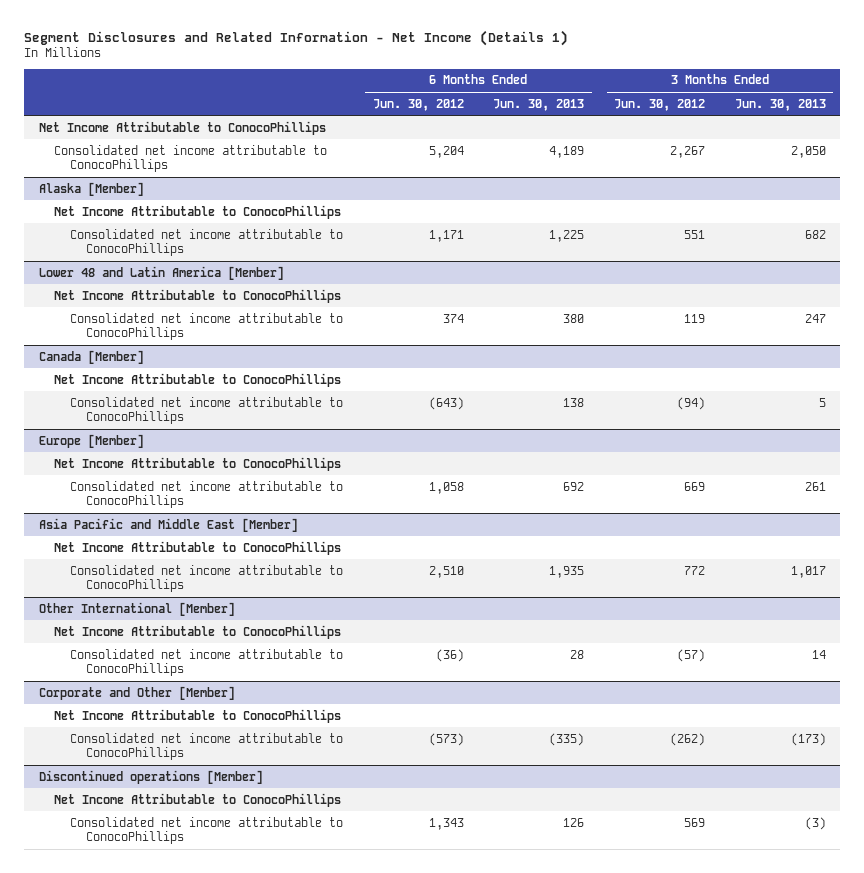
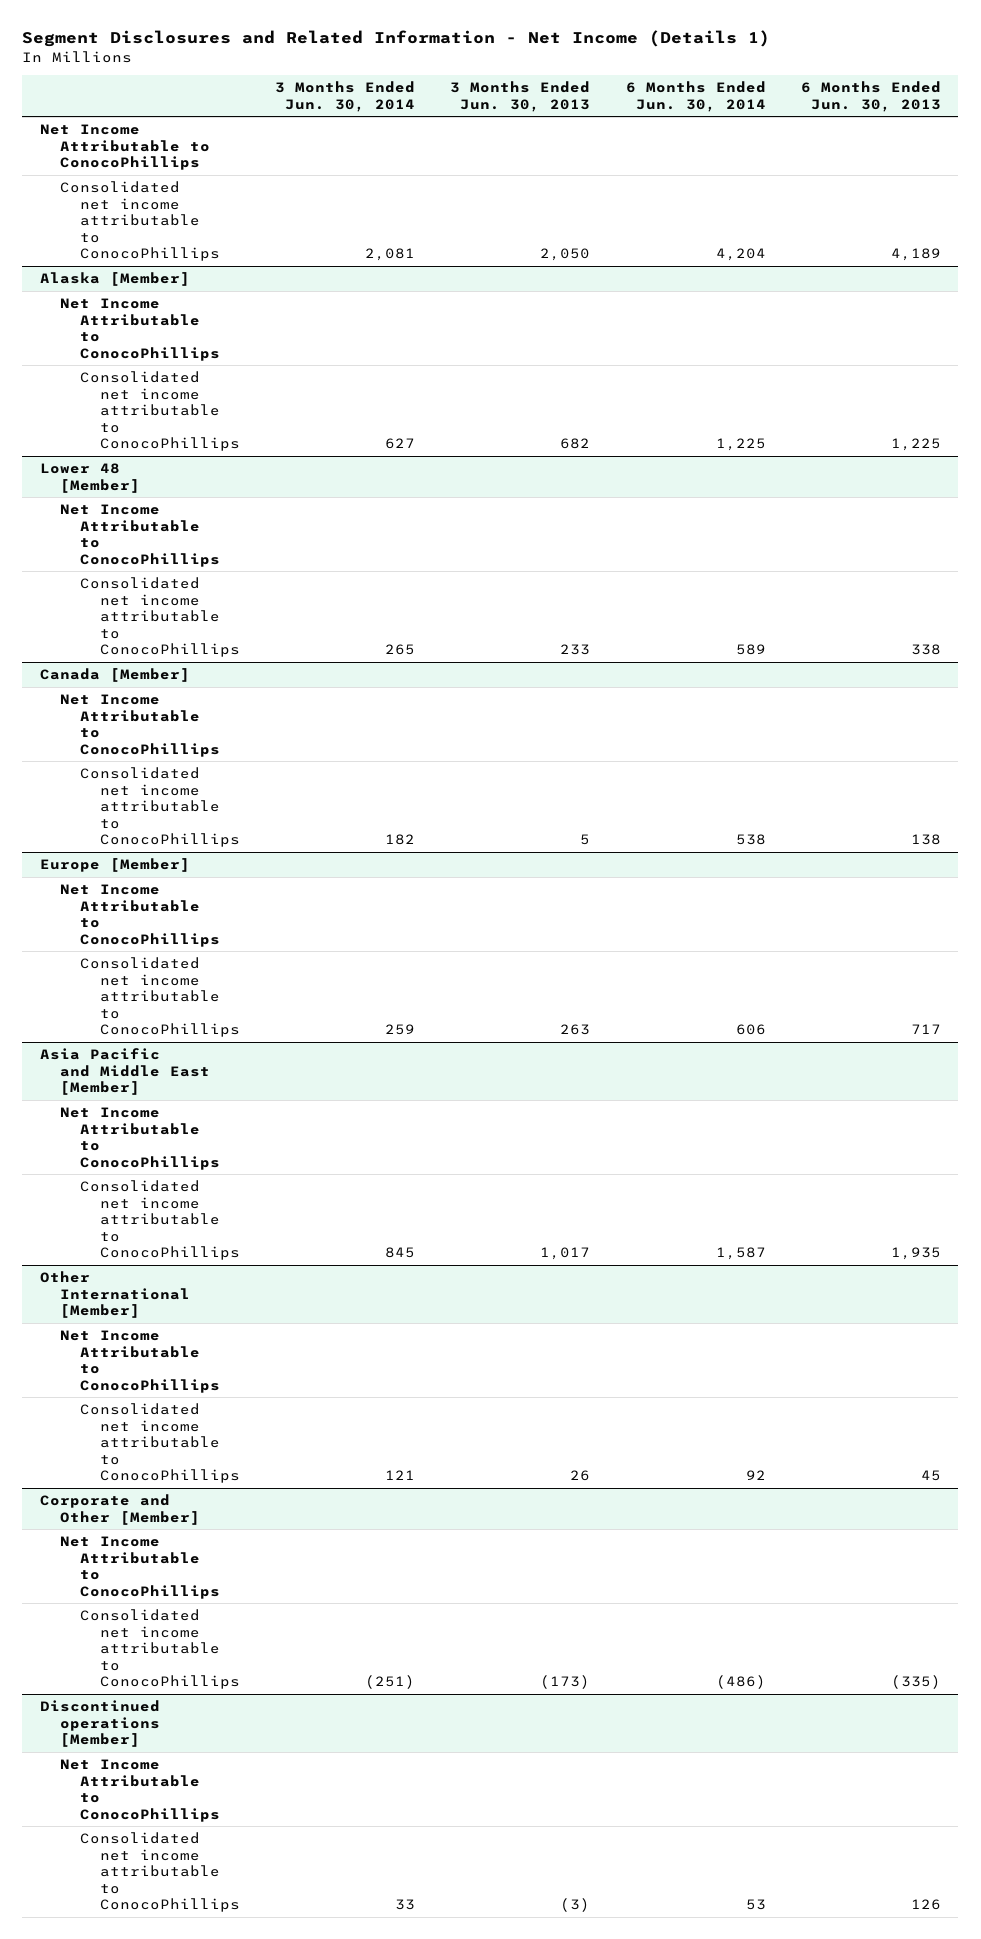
- | 6 Months Ended Jun. 30, 2012 | 6 Months Ended Jun. 30, 2013 | 3 Months Ended Jun. 30, 2012 | 3 Months Ended Jun. 30, 2013
+ | 3 Months Ended Jun. 30, 2014 | 3 Months Ended Jun. 30, 2013 | 6 Months Ended Jun. 30, 2014 | 6 Months Ended Jun. 30, 2013
- Lower 48 and Latin America [Member]
+ Lower 48 [Member]
- Consolidated net income attributable to ConocoPhillips | 374 | 380 | 119 | 247
+ Consolidated net income attributable to ConocoPhillips | 265 | 233 | 589 | 338
@ Europe [Member]
- Consolidated net income attributable to ConocoPhillips | 1,058 | 692 | 669 | 261
+ Consolidated net income attributable to ConocoPhillips | 259 | 263 | 606 | 717
@ Other International [Member]
- Consolidated net income attributable to ConocoPhillips | (36) | 28 | (57) | 14
+ Consolidated net income attributable to ConocoPhillips | 121 | 26 | 92 | 45

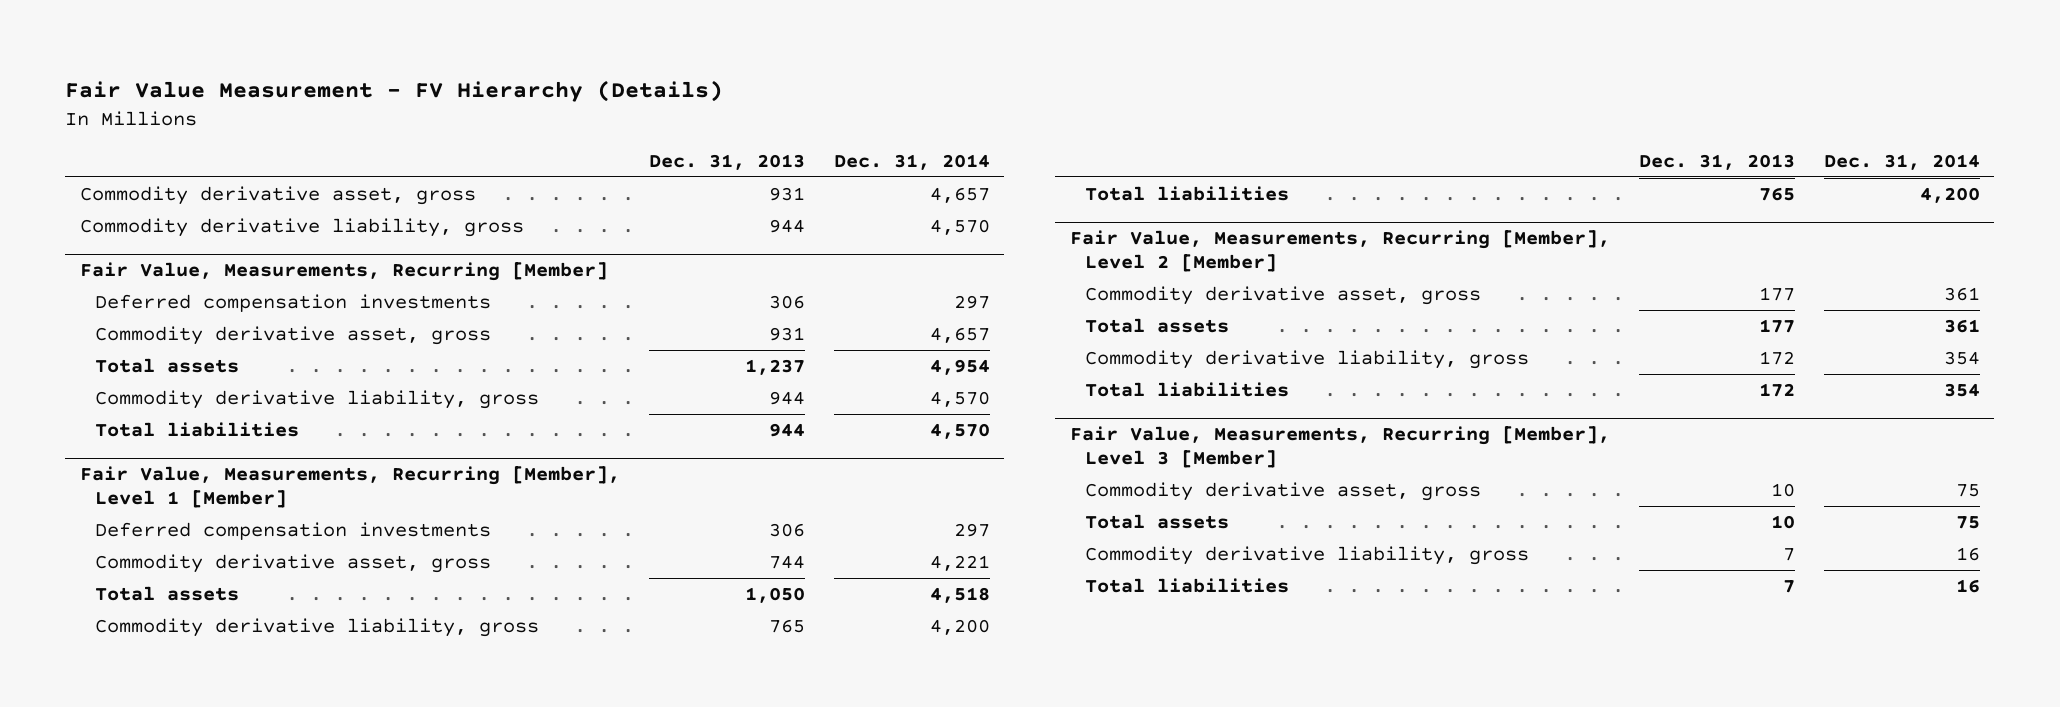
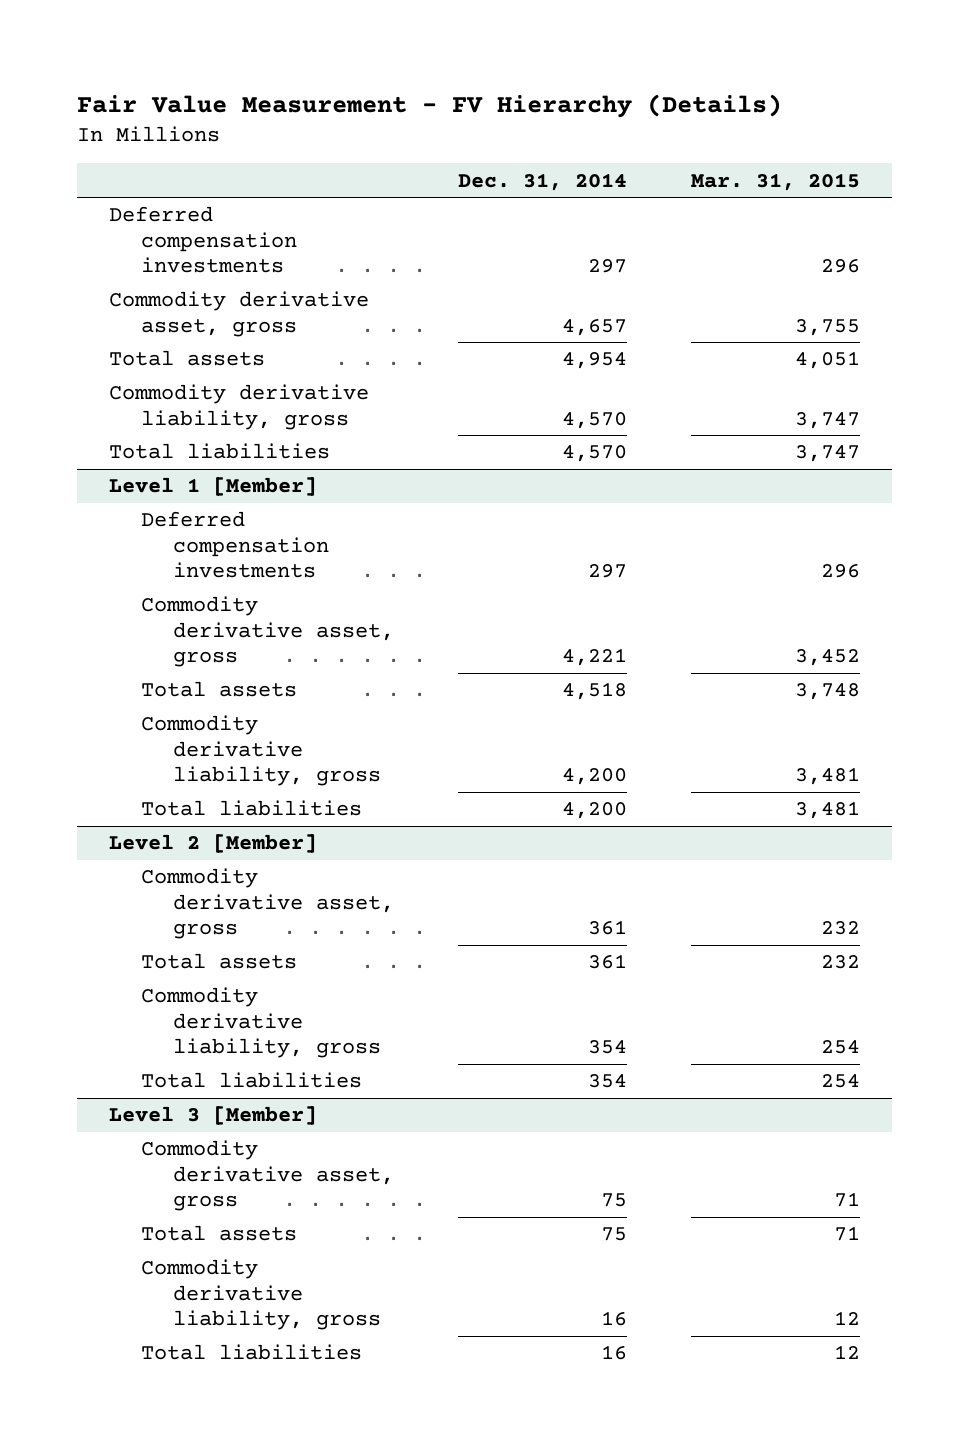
- | Dec. 31, 2013 | Dec. 31, 2014
+ | Dec. 31, 2014 | Mar. 31, 2015
- Commodity derivative asset, gross | 931 | 4,657
- Commodity derivative liability, gross | 944 | 4,570
- Fair Value, Measurements, Recurring [Member]
- Fair Value, Measurements, Recurring [Member], Level 1 [Member]
+ Level 1 [Member]
- Fair Value, Measurements, Recurring [Member], Level 2 [Member]
+ Level 2 [Member]
- Fair Value, Measurements, Recurring [Member], Level 3 [Member]
+ Level 3 [Member]

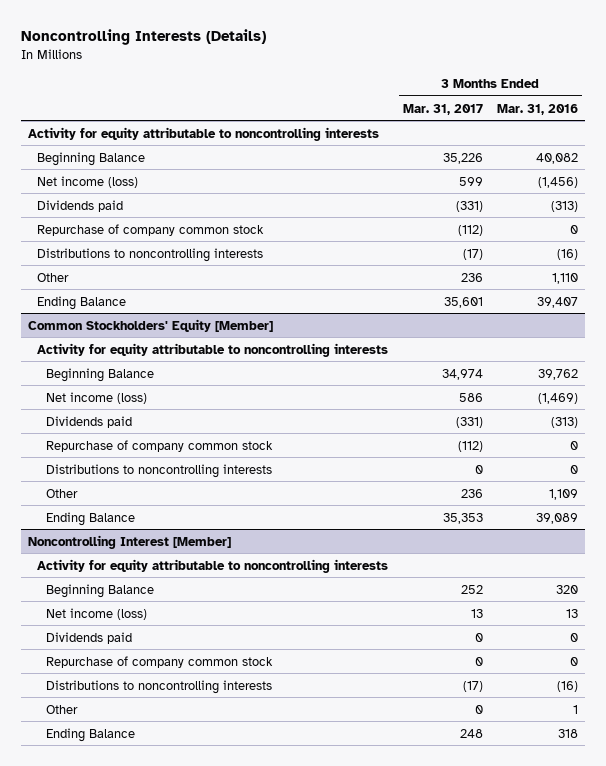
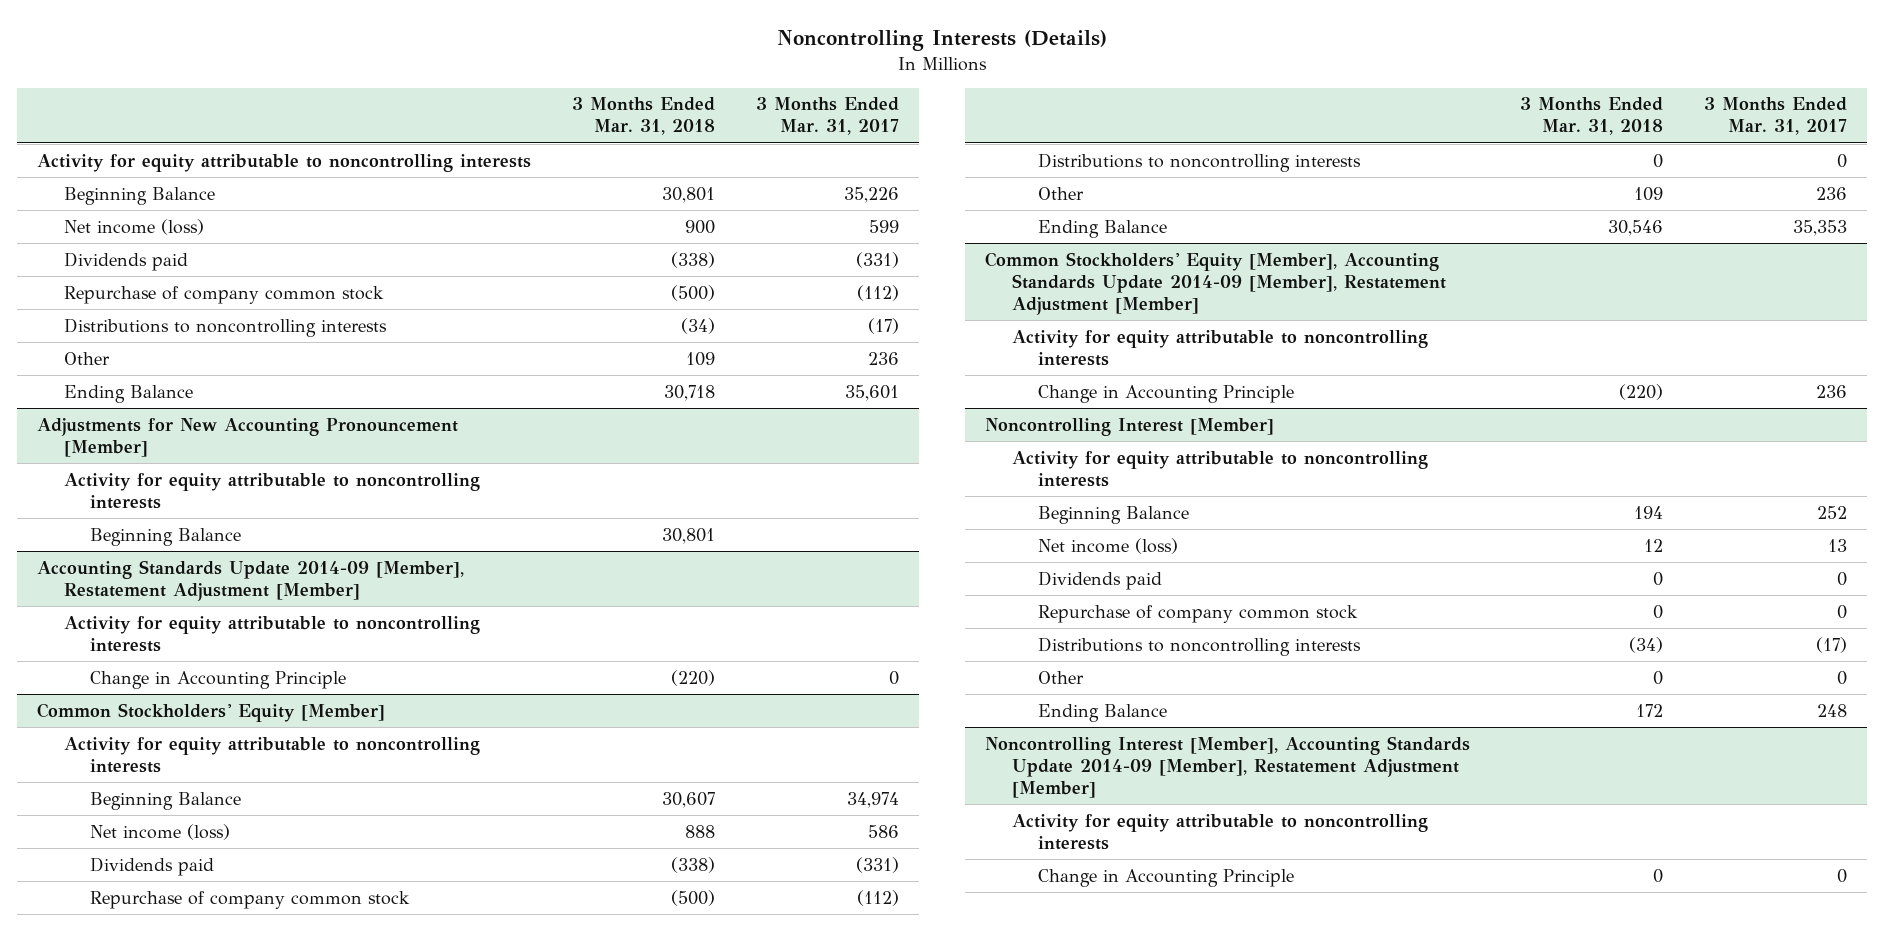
- | 3 Months Ended Mar. 31, 2017 | 3 Months Ended Mar. 31, 2016
+ | 3 Months Ended Mar. 31, 2018 | 3 Months Ended Mar. 31, 2017
+ Adjustments for New Accounting Pronouncement [Member]
+ Activity for equity attributable to noncontrolling interests
+ Beginning Balance | 30,801 |
+ Accounting Standards Update 2014-09 [Member], Restatement Adjustment [Member]
+ Activity for equity attributable to noncontrolling interests
+ Change in Accounting Principle | (220) | 0
+ Common Stockholders' Equity [Member], Accounting Standards Update 2014-09 [Member], Restatement Adjustment [Member]
+ Activity for equity attributable to noncontrolling interests
+ Change in Accounting Principle | (220) | 236
+ Noncontrolling Interest [Member], Accounting Standards Update 2014-09 [Member], Restatement Adjustment [Member]
+ Activity for equity attributable to noncontrolling interests
+ Change in Accounting Principle | 0 | 0

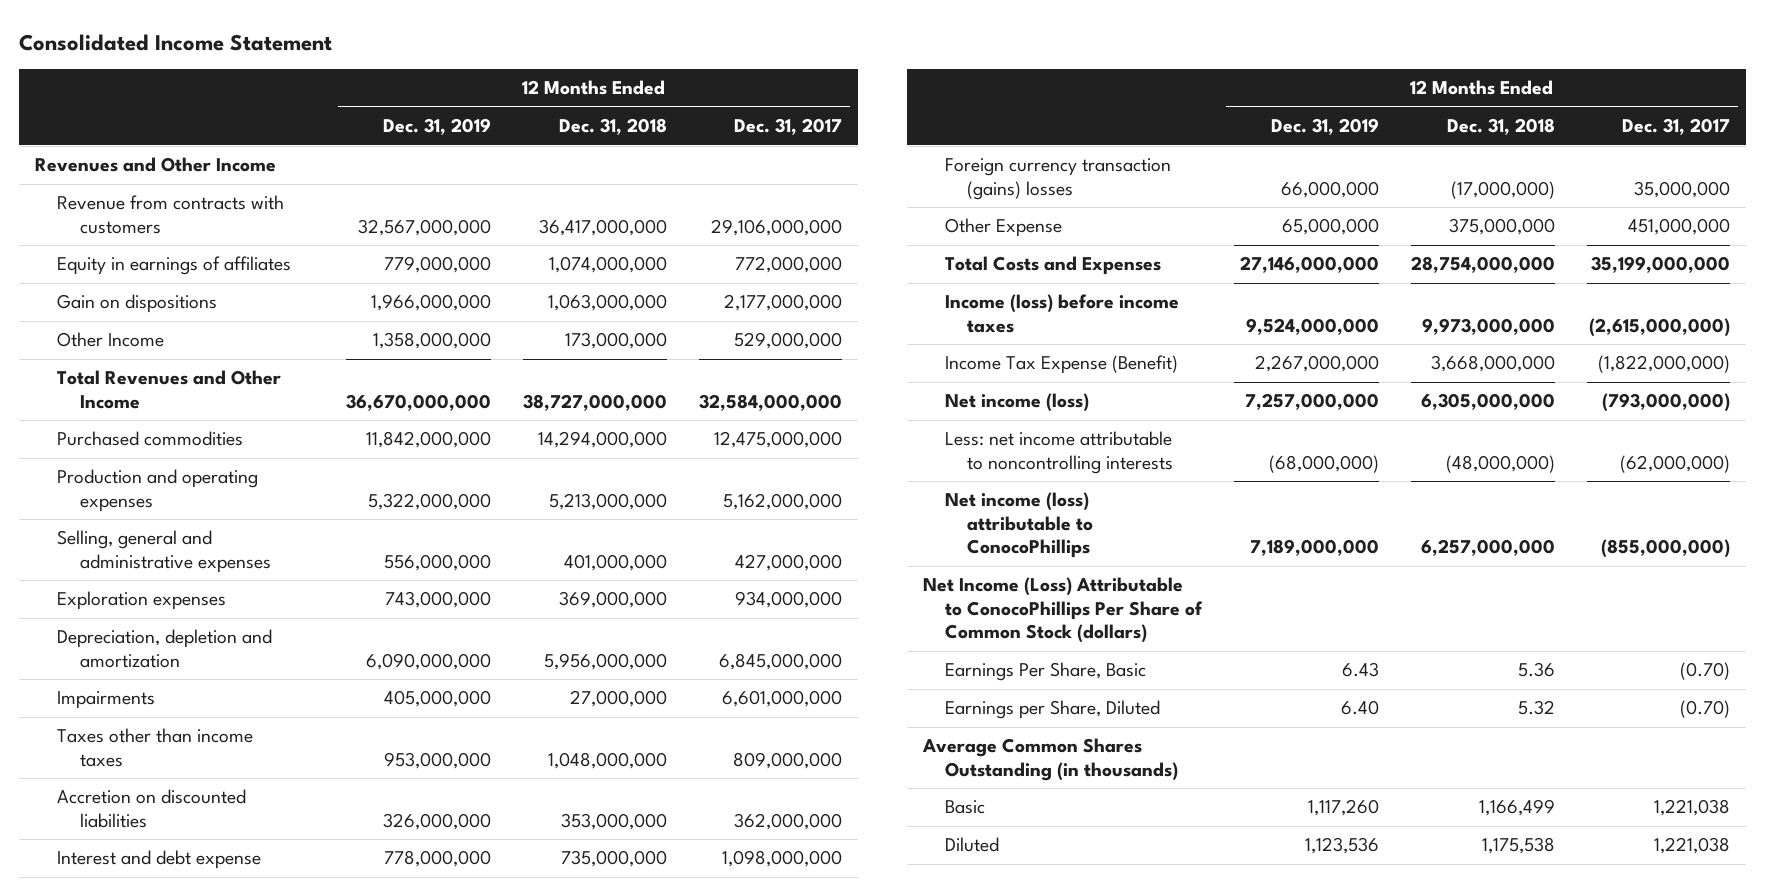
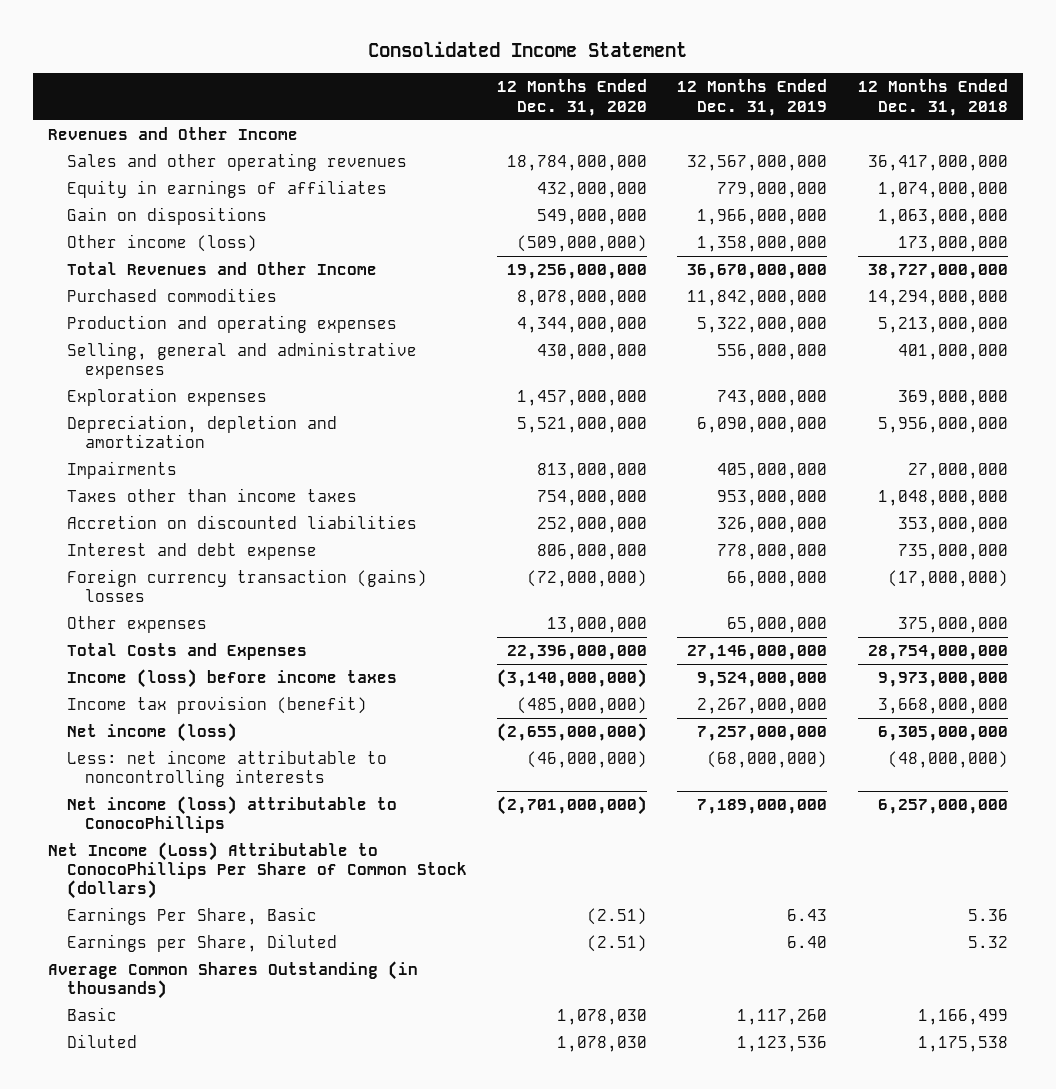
- | 12 Months Ended Dec. 31, 2019 | 12 Months Ended Dec. 31, 2018 | 12 Months Ended Dec. 31, 2017
+ | 12 Months Ended Dec. 31, 2020 | 12 Months Ended Dec. 31, 2019 | 12 Months Ended Dec. 31, 2018
- Revenue from contracts with customers | 32,567,000,000 | 36,417,000,000 | 29,106,000,000
+ Sales and other operating revenues | 18,784,000,000 | 32,567,000,000 | 36,417,000,000
- Other Income | 1,358,000,000 | 173,000,000 | 529,000,000
+ Other income (loss) | (509,000,000) | 1,358,000,000 | 173,000,000
- Other Expense | 65,000,000 | 375,000,000 | 451,000,000
+ Other expenses | 13,000,000 | 65,000,000 | 375,000,000
- Income Tax Expense (Benefit) | 2,267,000,000 | 3,668,000,000 | (1,822,000,000)
+ Income tax provision (benefit) | (485,000,000) | 2,267,000,000 | 3,668,000,000

